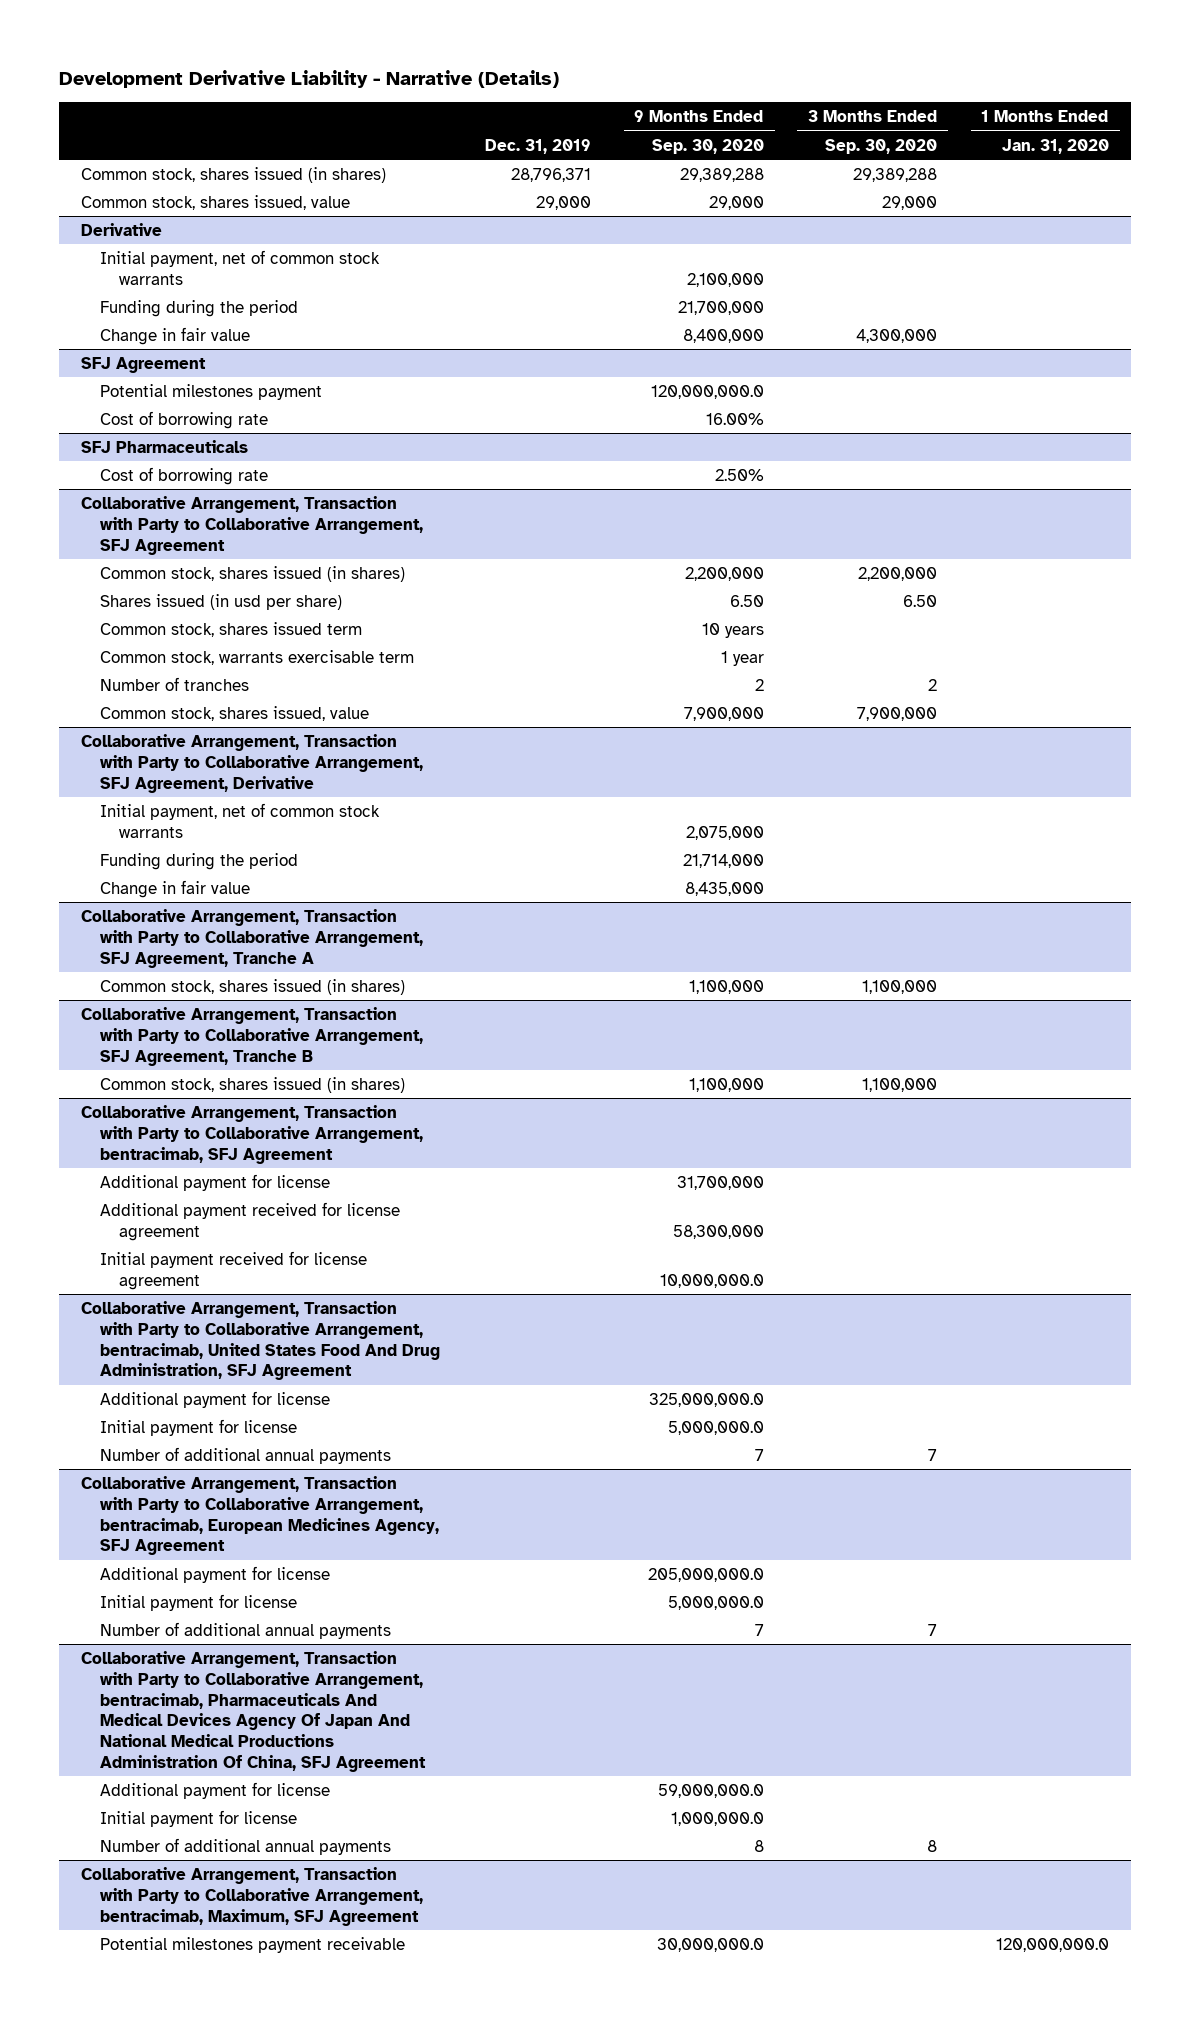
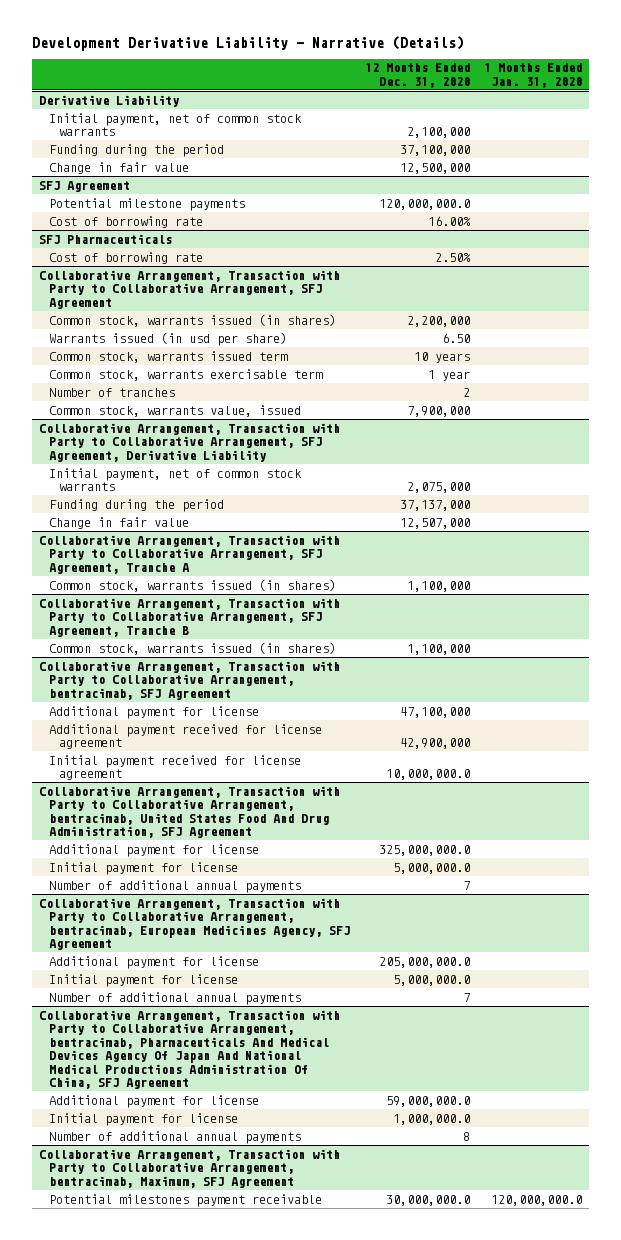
- | Dec. 31, 2019 | 9 Months Ended Sep. 30, 2020 | 3 Months Ended Sep. 30, 2020 | 1 Months Ended Jan. 31, 2020
+ | 12 Months Ended Dec. 31, 2020 | 1 Months Ended Jan. 31, 2020
- Common stock, shares issued (in shares) | 28,796,371 | 29,389,288 | 29,389,288 |
- Common stock, shares issued, value | 29,000 | 29,000 | 29,000 |
- Derivative
+ Derivative Liability
@ SFJ Agreement
- Potential milestones payment | | 120,000,000.0 | |
+ Potential milestone payments | 120,000,000.0 |
@ Collaborative Arrangement, Transaction with Party to Collaborative Arrangement, SFJ Agreement
- Common stock, shares issued (in shares) | | 2,200,000 | 2,200,000 |
- Shares issued (in usd per share) | | 6.50 | 6.50 |
- Common stock, shares issued term | | 10 years | |
+ Common stock, warrants issued (in shares) | 2,200,000 |
+ Warrants issued (in usd per share) | 6.50 |
+ Common stock, warrants issued term | 10 years |
- Common stock, shares issued, value | | 7,900,000 | 7,900,000 |
- Collaborative Arrangement, Transaction with Party to Collaborative Arrangement, SFJ Agreement, Derivative
@ Collaborative Arrangement, Transaction with Party to Collaborative Arrangement, SFJ Agreement
+ Common stock, warrants value, issued | 7,900,000 |
+ Collaborative Arrangement, Transaction with Party to Collaborative Arrangement, SFJ Agreement, Derivative Liability
@ Collaborative Arrangement, Transaction with Party to Collaborative Arrangement, SFJ Agreement, Tranche A
- Common stock, shares issued (in shares) | | 1,100,000 | 1,100,000 |
+ Common stock, warrants issued (in shares) | 1,100,000 |
@ Collaborative Arrangement, Transaction with Party to Collaborative Arrangement, SFJ Agreement, Tranche B
- Common stock, shares issued (in shares) | | 1,100,000 | 1,100,000 |
+ Common stock, warrants issued (in shares) | 1,100,000 |

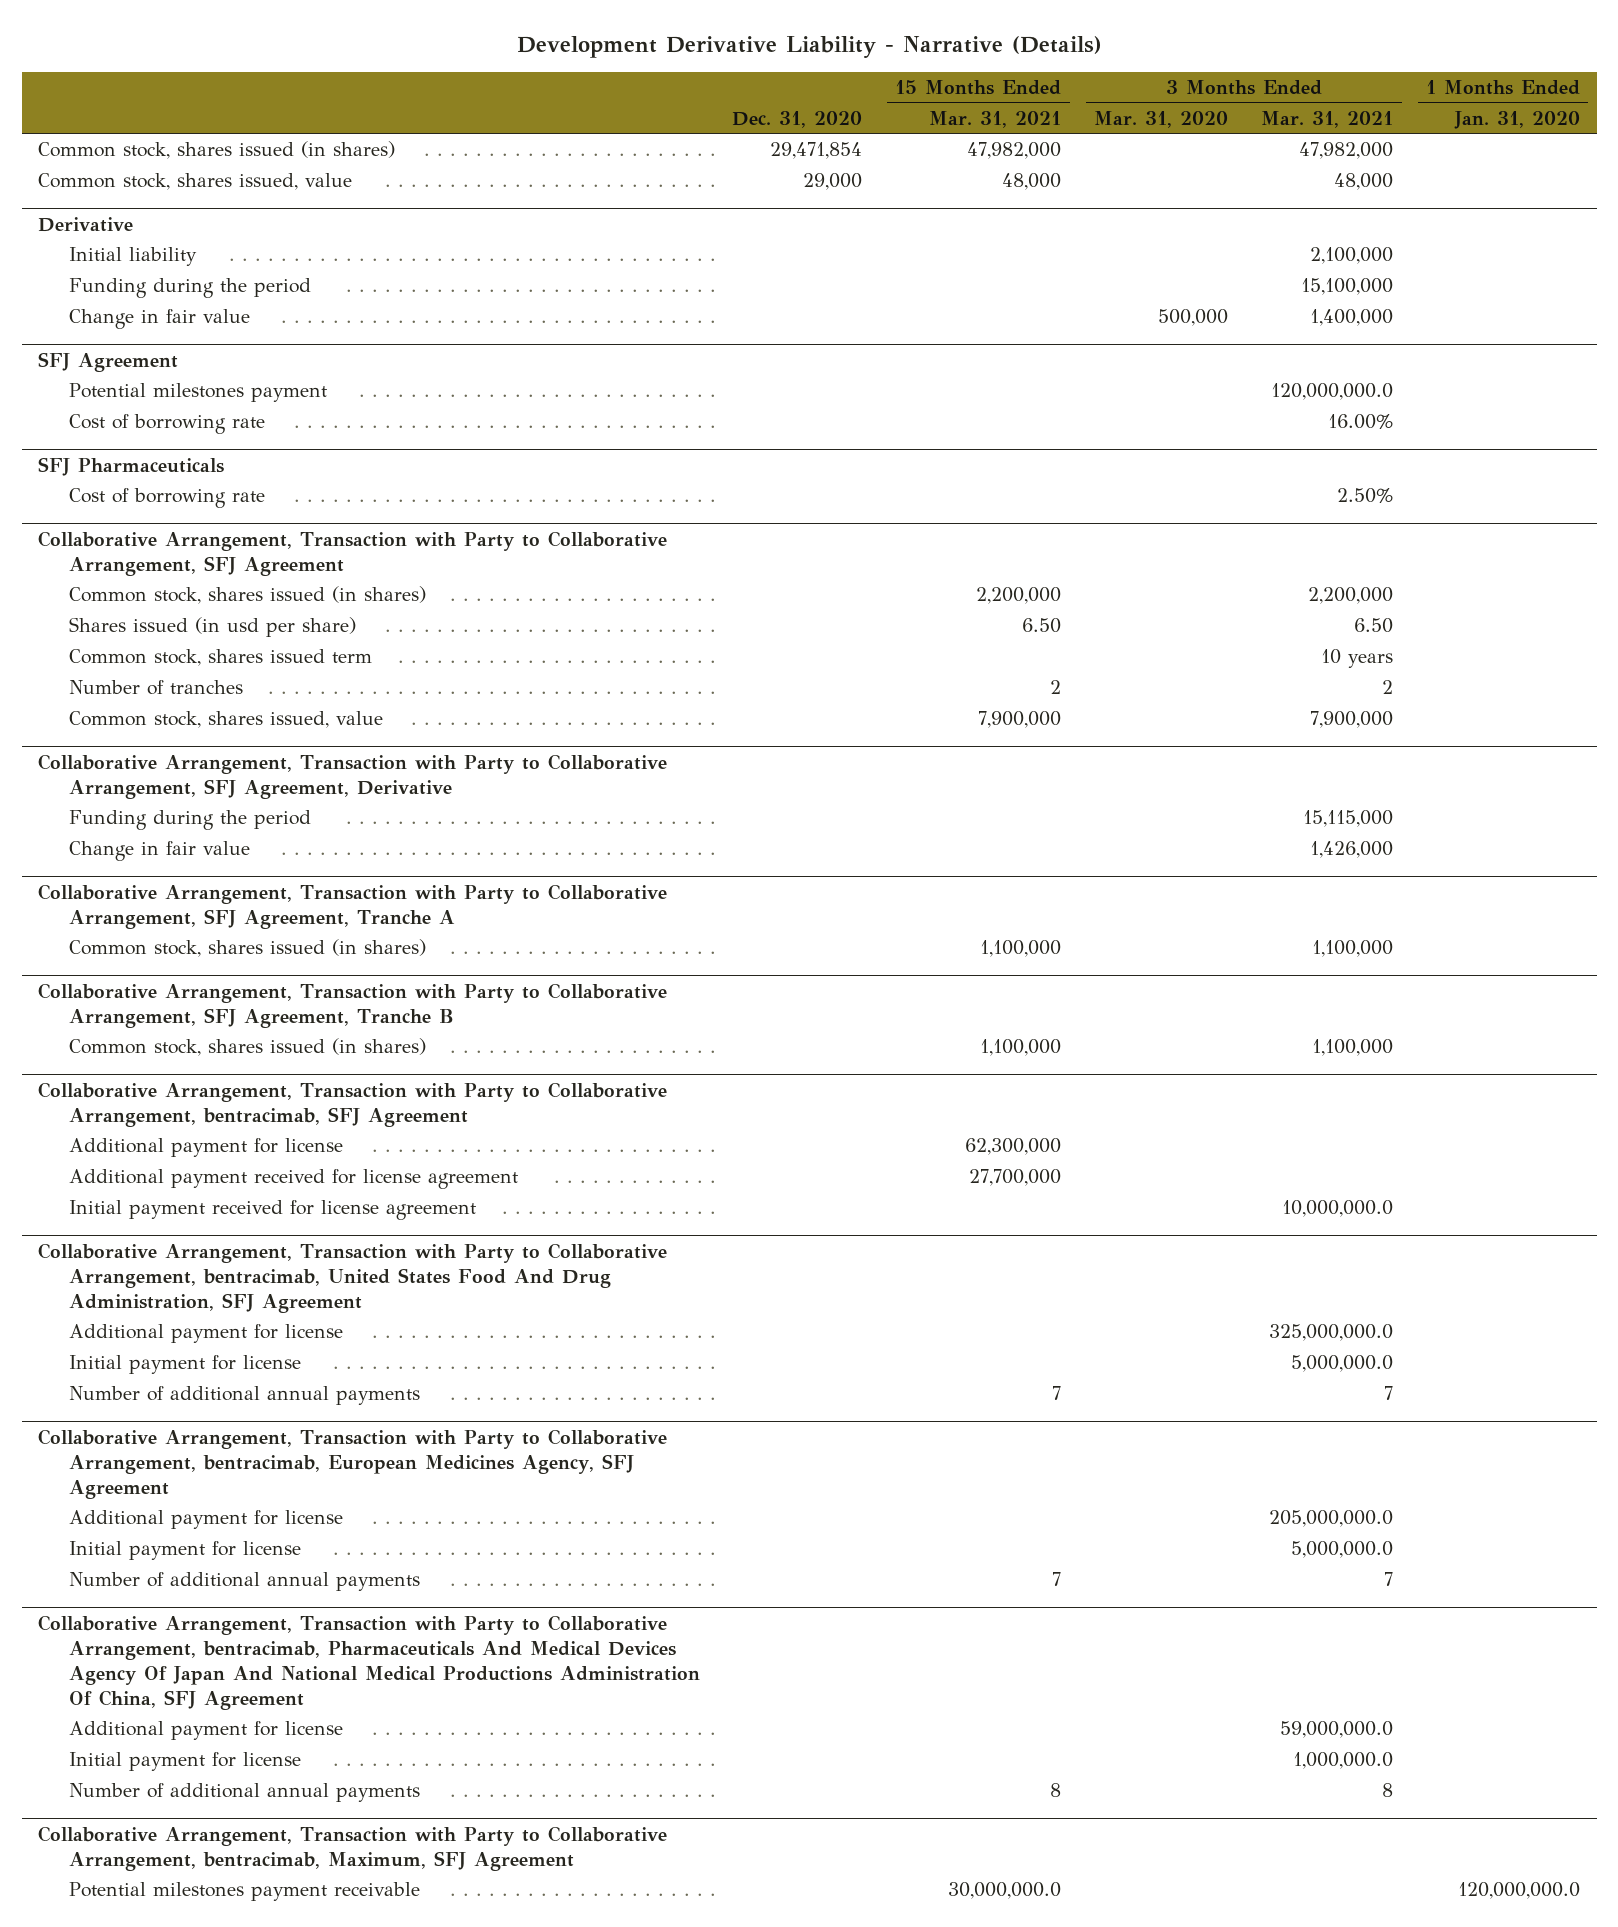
- | 12 Months Ended Dec. 31, 2020 | 1 Months Ended Jan. 31, 2020
+ | Dec. 31, 2020 | 15 Months Ended Mar. 31, 2021 | 3 Months Ended Mar. 31, 2020 | 3 Months Ended Mar. 31, 2021 | 1 Months Ended Jan. 31, 2020
- Derivative Liability
- Initial payment, net of common stock warrants | 2,100,000 |
+ Common stock, shares issued (in shares) | 29,471,854 | 47,982,000 | | 47,982,000 |
+ Common stock, shares issued, value | 29,000 | 48,000 | | 48,000 |
+ Derivative
+ Initial liability | | | | 2,100,000 |
@ SFJ Agreement
- Potential milestone payments | 120,000,000.0 |
+ Potential milestones payment | | | | 120,000,000.0 |
@ Collaborative Arrangement, Transaction with Party to Collaborative Arrangement, SFJ Agreement
- Common stock, warrants issued (in shares) | 2,200,000 |
- Warrants issued (in usd per share) | 6.50 |
- Common stock, warrants issued term | 10 years |
- Common stock, warrants exercisable term | 1 year |
+ Common stock, shares issued (in shares) | | 2,200,000 | | 2,200,000 |
+ Shares issued (in usd per share) | | 6.50 | | 6.50 |
+ Common stock, shares issued term | | | | 10 years |
- Common stock, warrants value, issued | 7,900,000 |
- Collaborative Arrangement, Transaction with Party to Collaborative Arrangement, SFJ Agreement, Derivative Liability
- Initial payment, net of common stock warrants | 2,075,000 |
@ Collaborative Arrangement, Transaction with Party to Collaborative Arrangement, SFJ Agreement
+ Common stock, shares issued, value | | 7,900,000 | | 7,900,000 |
+ Collaborative Arrangement, Transaction with Party to Collaborative Arrangement, SFJ Agreement, Derivative
@ Collaborative Arrangement, Transaction with Party to Collaborative Arrangement, SFJ Agreement, Tranche A
- Common stock, warrants issued (in shares) | 1,100,000 |
+ Common stock, shares issued (in shares) | | 1,100,000 | | 1,100,000 |
@ Collaborative Arrangement, Transaction with Party to Collaborative Arrangement, SFJ Agreement, Tranche B
- Common stock, warrants issued (in shares) | 1,100,000 |
+ Common stock, shares issued (in shares) | | 1,100,000 | | 1,100,000 |

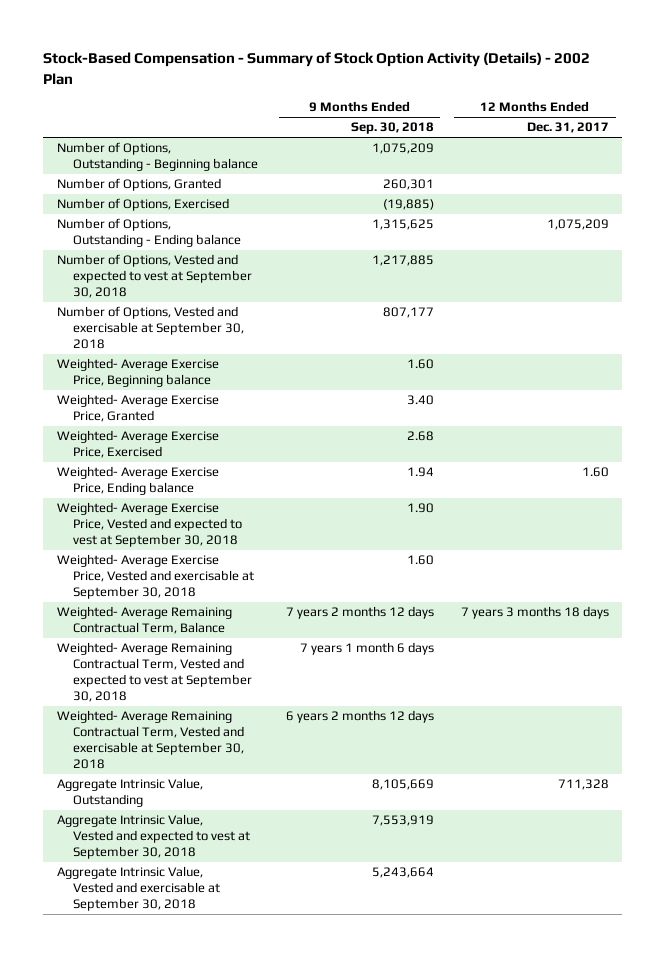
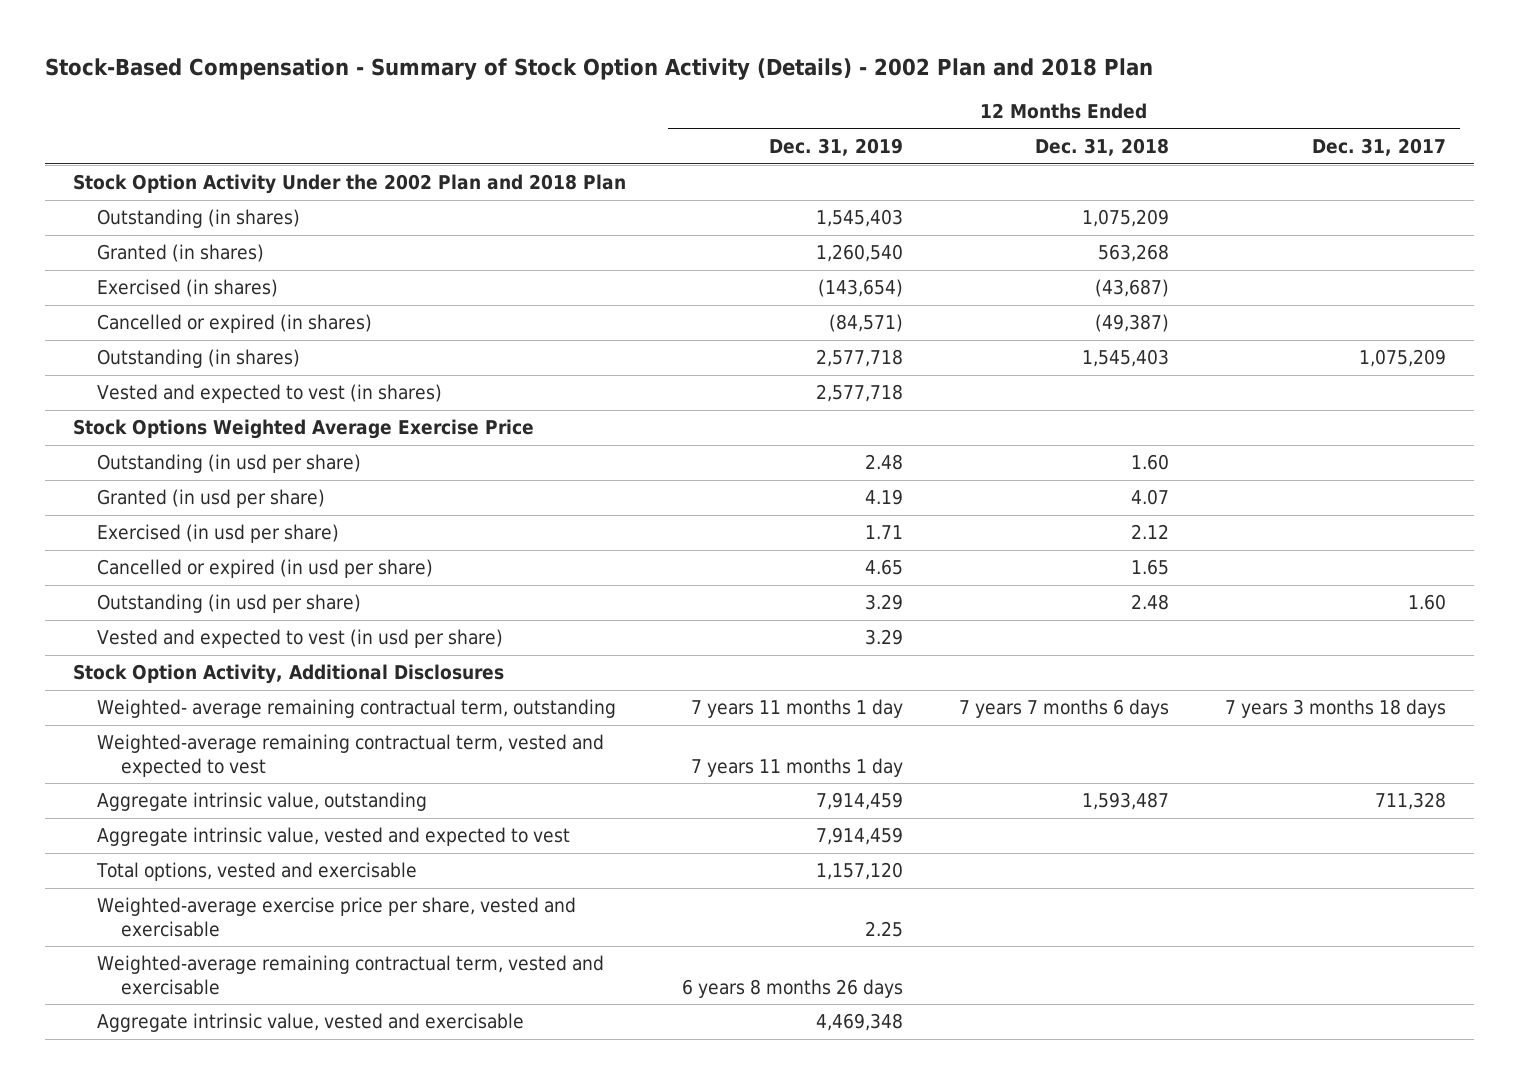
- Stock-Based Compensation - Summary of Stock Option Activity (Details) - 2002 Plan
+ Stock-Based Compensation - Summary of Stock Option Activity (Details) - 2002 Plan and 2018 Plan
- | 9 Months Ended Sep. 30, 2018 | 12 Months Ended Dec. 31, 2017
+ | 12 Months Ended Dec. 31, 2019 | 12 Months Ended Dec. 31, 2018 | 12 Months Ended Dec. 31, 2017
- Number of Options, Outstanding - Beginning balance | 1,075,209 |
- Number of Options, Granted | 260,301 |
- Number of Options, Exercised | (19,885) |
- Number of Options, Outstanding - Ending balance | 1,315,625 | 1,075,209
- Number of Options, Vested and expected to vest at September 30, 2018 | 1,217,885 |
- Number of Options, Vested and exercisable at September 30, 2018 | 807,177 |
- Weighted- Average Exercise Price, Beginning balance | 1.60 |
- Weighted- Average Exercise Price, Granted | 3.40 |
- Weighted- Average Exercise Price, Exercised | 2.68 |
- Weighted- Average Exercise Price, Ending balance | 1.94 | 1.60
- Weighted- Average Exercise Price, Vested and expected to vest at September 30, 2018 | 1.90 |
- Weighted- Average Exercise Price, Vested and exercisable at September 30, 2018 | 1.60 |
- Weighted- Average Remaining Contractual Term, Balance | 7 years 2 months 12 days | 7 years 3 months 18 days
- Weighted- Average Remaining Contractual Term, Vested and expected to vest at September 30, 2018 | 7 years 1 month 6 days |
- Weighted- Average Remaining Contractual Term, Vested and exercisable at September 30, 2018 | 6 years 2 months 12 days |
- Aggregate Intrinsic Value, Outstanding | 8,105,669 | 711,328
- Aggregate Intrinsic Value, Vested and expected to vest at September 30, 2018 | 7,553,919 |
- Aggregate Intrinsic Value, Vested and exercisable at September 30, 2018 | 5,243,664 |
+ Stock Option Activity Under the 2002 Plan and 2018 Plan
+ Outstanding (in shares) | 1,545,403 | 1,075,209 |
+ Granted (in shares) | 1,260,540 | 563,268 |
+ Exercised (in shares) | (143,654) | (43,687) |
+ Cancelled or expired (in shares) | (84,571) | (49,387) |
+ Outstanding (in shares) | 2,577,718 | 1,545,403 | 1,075,209
+ Vested and expected to vest (in shares) | 2,577,718 | |
+ Stock Options Weighted Average Exercise Price
+ Outstanding (in usd per share) | 2.48 | 1.60 |
+ Granted (in usd per share) | 4.19 | 4.07 |
+ Exercised (in usd per share) | 1.71 | 2.12 |
+ Cancelled or expired (in usd per share) | 4.65 | 1.65 |
+ Outstanding (in usd per share) | 3.29 | 2.48 | 1.60
+ Vested and expected to vest (in usd per share) | 3.29 | |
+ Stock Option Activity, Additional Disclosures
+ Weighted- average remaining contractual term, outstanding | 7 years 11 months 1 day | 7 years 7 months 6 days | 7 years 3 months 18 days
+ Weighted-average remaining contractual term, vested and expected to vest | 7 years 11 months 1 day | |
+ Aggregate intrinsic value, outstanding | 7,914,459 | 1,593,487 | 711,328
+ Aggregate intrinsic value, vested and expected to vest | 7,914,459 | |
+ Total options, vested and exercisable | 1,157,120 | |
+ Weighted-average exercise price per share, vested and exercisable | 2.25 | |
+ Weighted-average remaining contractual term, vested and exercisable | 6 years 8 months 26 days | |
+ Aggregate intrinsic value, vested and exercisable | 4,469,348 | |

